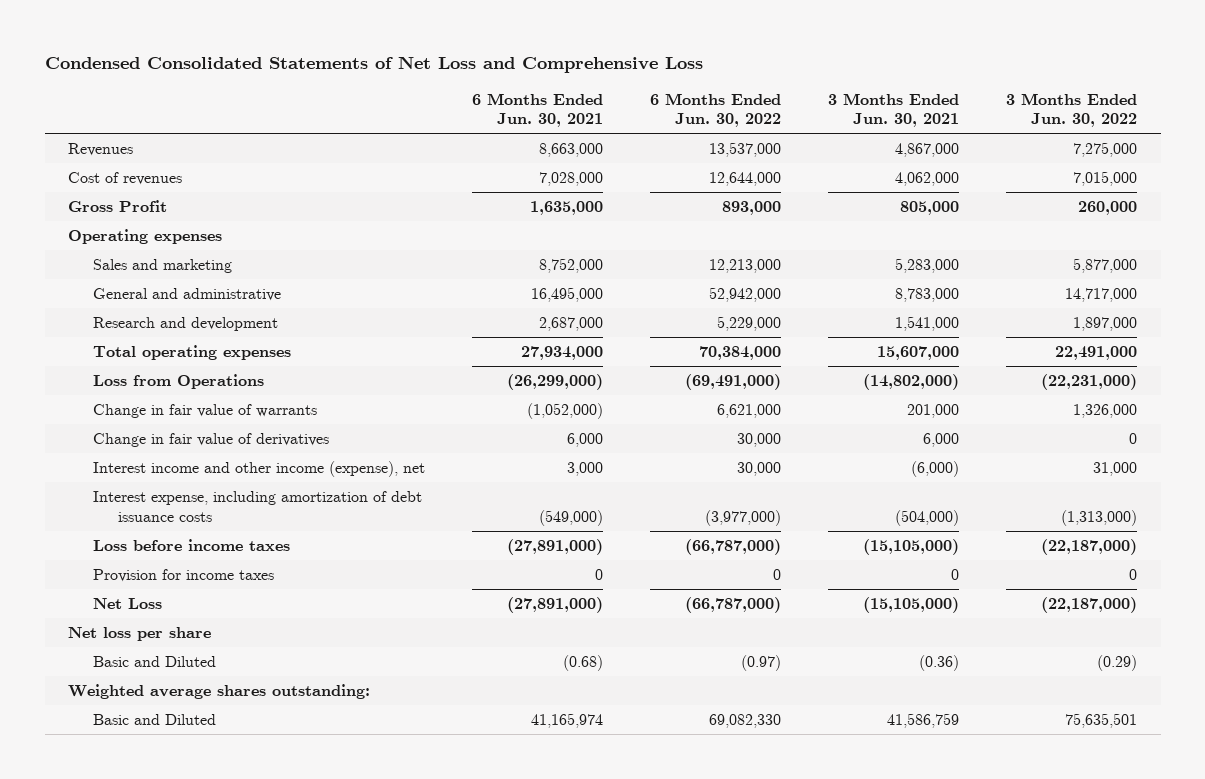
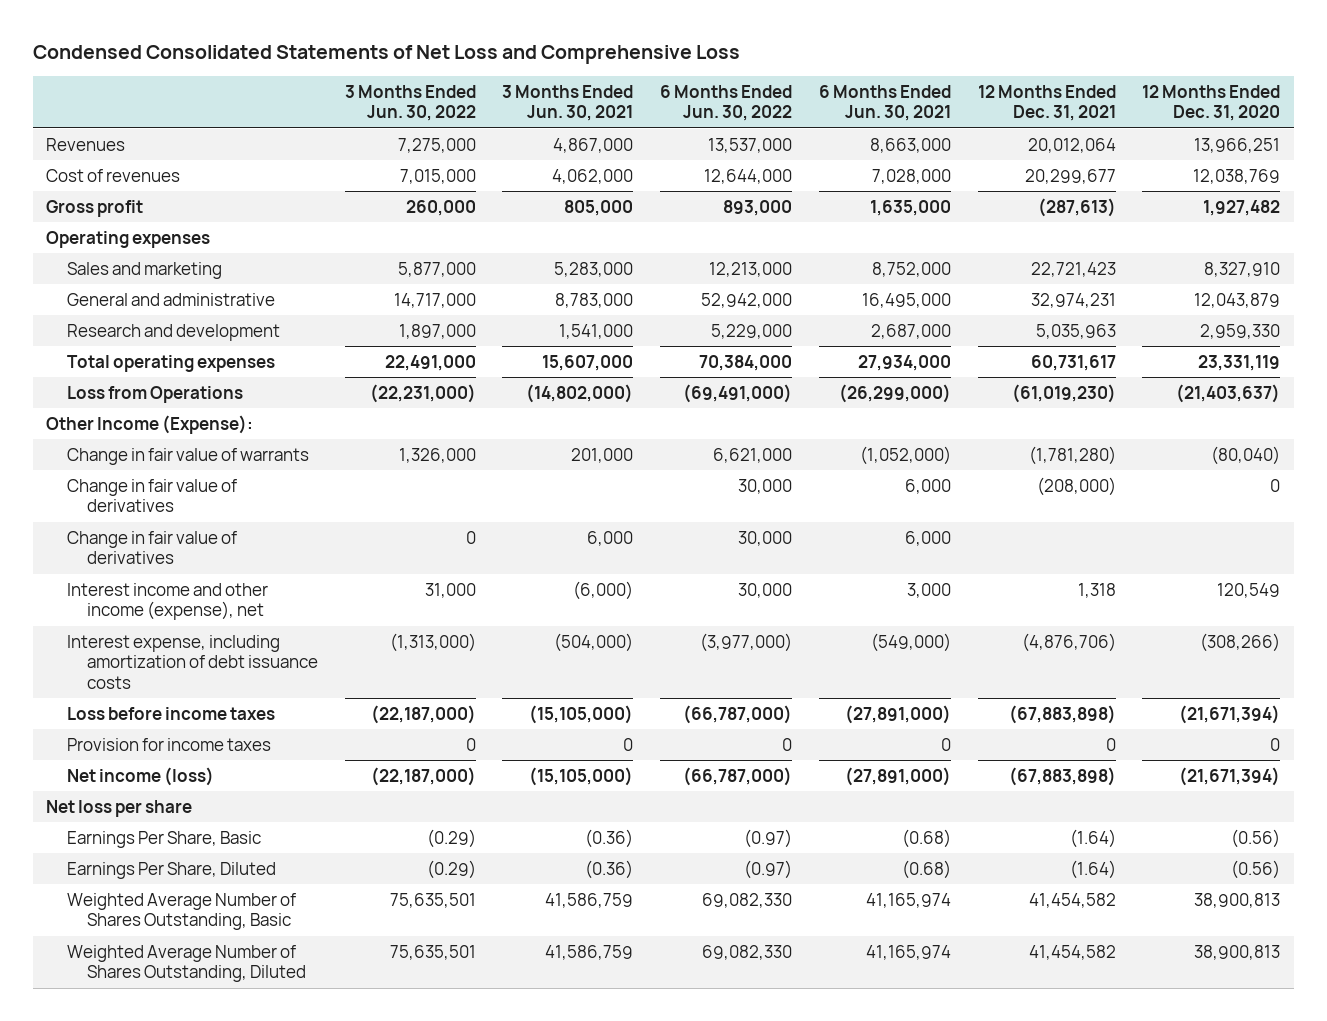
- | 6 Months Ended Jun. 30, 2021 | 6 Months Ended Jun. 30, 2022 | 3 Months Ended Jun. 30, 2021 | 3 Months Ended Jun. 30, 2022
+ | 3 Months Ended Jun. 30, 2022 | 3 Months Ended Jun. 30, 2021 | 6 Months Ended Jun. 30, 2022 | 6 Months Ended Jun. 30, 2021 | 12 Months Ended Dec. 31, 2021 | 12 Months Ended Dec. 31, 2020
- Gross Profit | 1,635,000 | 893,000 | 805,000 | 260,000
+ Gross profit | 260,000 | 805,000 | 893,000 | 1,635,000 | (287,613) | 1,927,482
+ Other Income (Expense):
+ Change in fair value of derivatives | | | 30,000 | 6,000 | (208,000) | 0
- Net Loss | (27,891,000) | (66,787,000) | (15,105,000) | (22,187,000)
+ Net income (loss) | (22,187,000) | (15,105,000) | (66,787,000) | (27,891,000) | (67,883,898) | (21,671,394)
- Basic and Diluted | (0.68) | (0.97) | (0.36) | (0.29)
- Weighted average shares outstanding:
- Basic and Diluted | 41,165,974 | 69,082,330 | 41,586,759 | 75,635,501
+ Earnings Per Share, Basic | (0.29) | (0.36) | (0.97) | (0.68) | (1.64) | (0.56)
+ Earnings Per Share, Diluted | (0.29) | (0.36) | (0.97) | (0.68) | (1.64) | (0.56)
+ Weighted Average Number of Shares Outstanding, Basic | 75,635,501 | 41,586,759 | 69,082,330 | 41,165,974 | 41,454,582 | 38,900,813
+ Weighted Average Number of Shares Outstanding, Diluted | 75,635,501 | 41,586,759 | 69,082,330 | 41,165,974 | 41,454,582 | 38,900,813

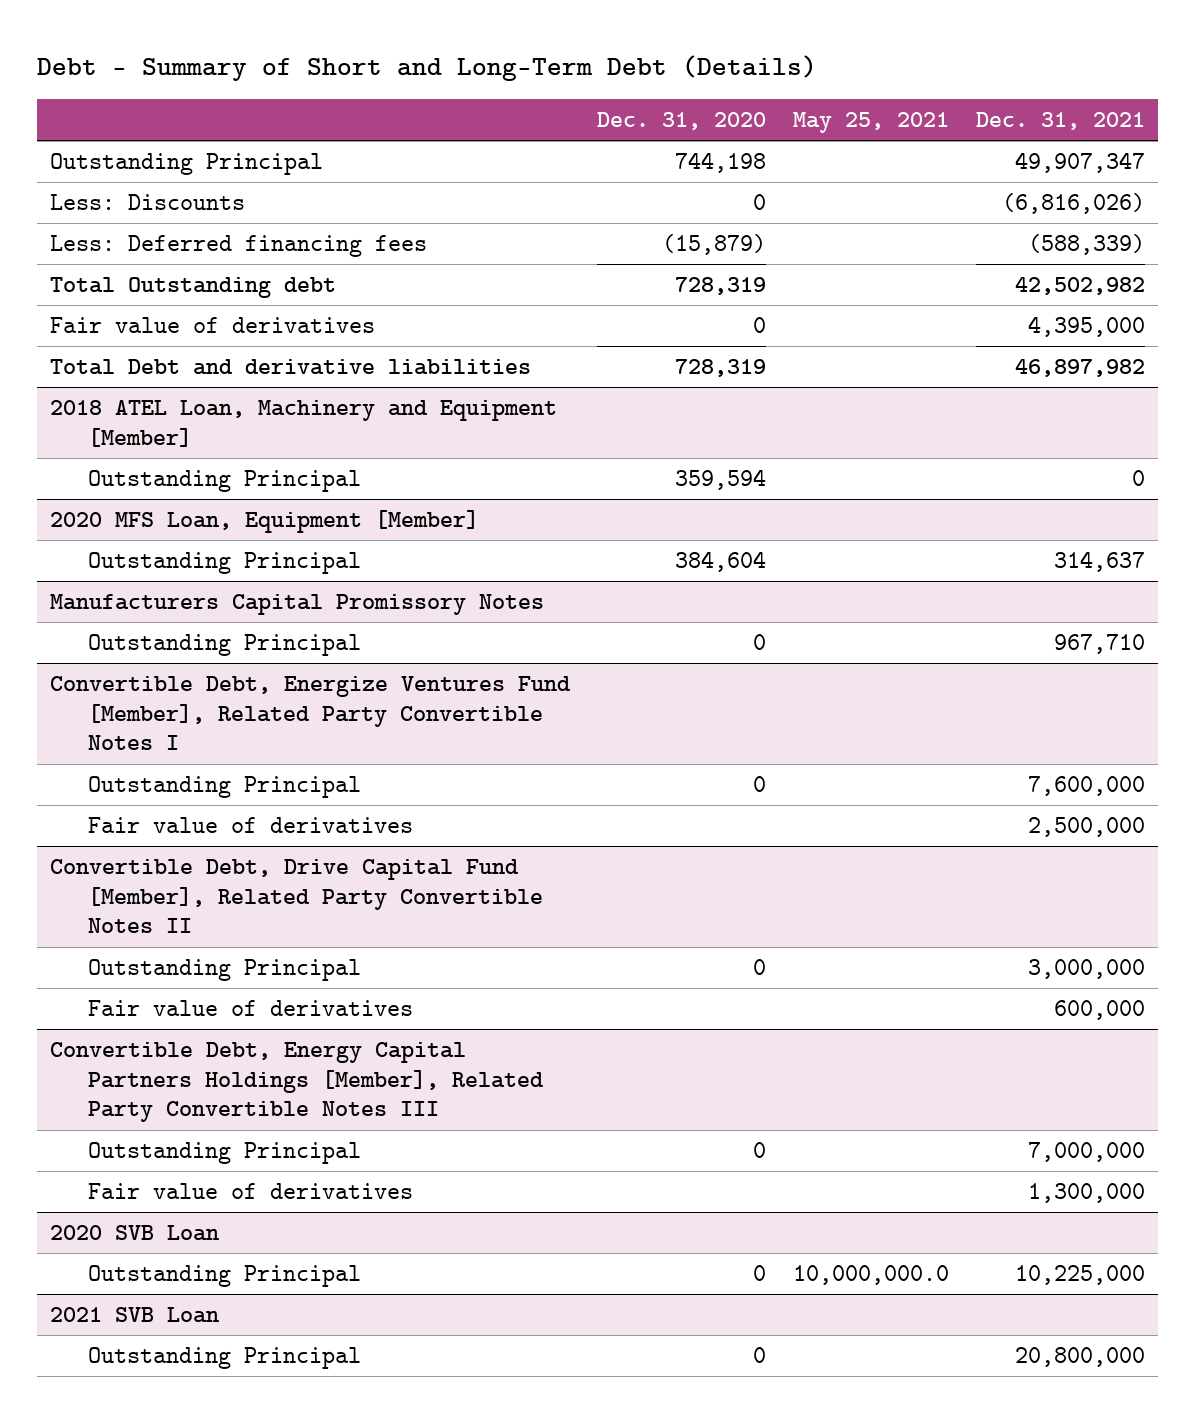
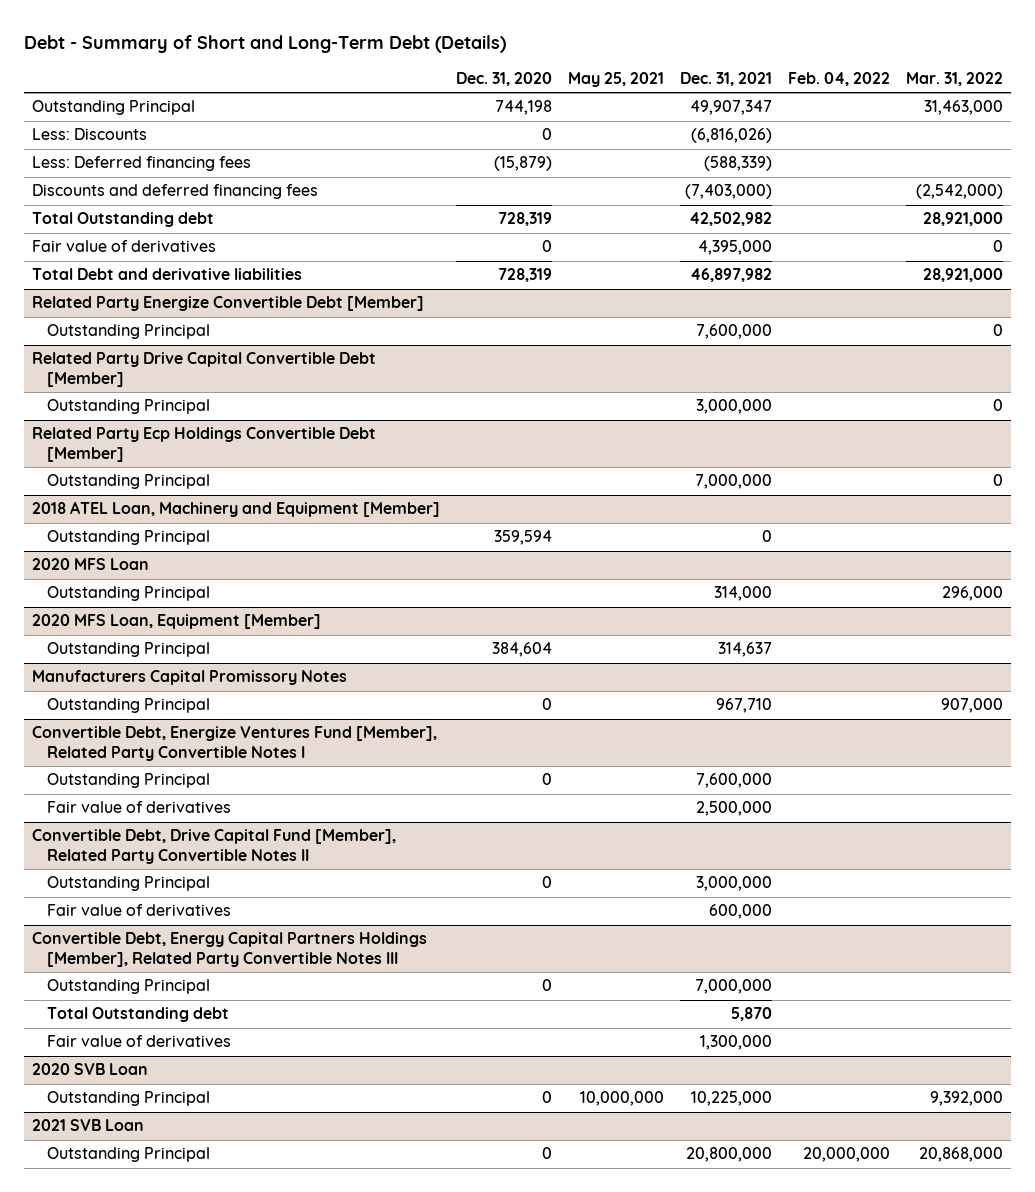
- | Dec. 31, 2020 | May 25, 2021 | Dec. 31, 2021
+ | Dec. 31, 2020 | May 25, 2021 | Dec. 31, 2021 | Feb. 04, 2022 | Mar. 31, 2022
+ Discounts and deferred financing fees | | | (7,403,000) | | (2,542,000)
+ Related Party Energize Convertible Debt [Member]
+ Outstanding Principal | | | 7,600,000 | | 0
+ Related Party Drive Capital Convertible Debt [Member]
+ Outstanding Principal | | | 3,000,000 | | 0
+ Related Party Ecp Holdings Convertible Debt [Member]
+ Outstanding Principal | | | 7,000,000 | | 0
+ 2020 MFS Loan
+ Outstanding Principal | | | 314,000 | | 296,000
@ Convertible Debt, Energy Capital Partners Holdings [Member], Related Party Convertible Notes III
+ Total Outstanding debt | | | 5,870 | |
@ 2020 SVB Loan
- Outstanding Principal | 0 | 10,000,000.0 | 10,225,000
+ Outstanding Principal | 0 | 10,000,000 | 10,225,000 | | 9,392,000

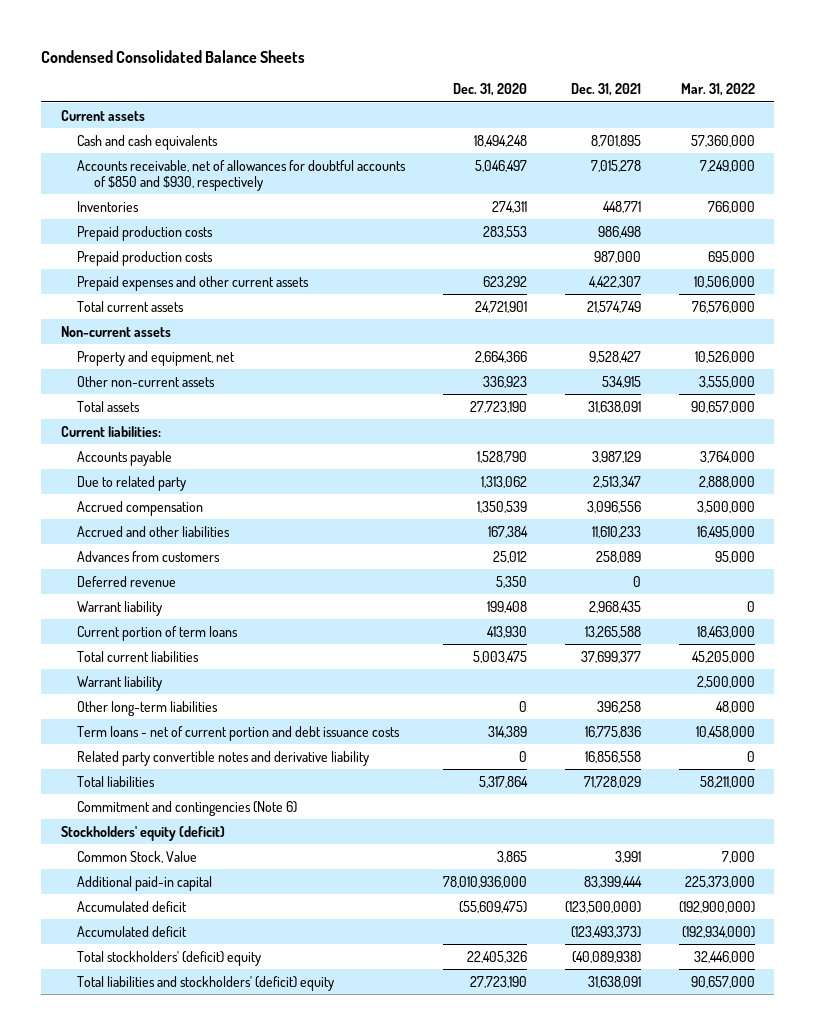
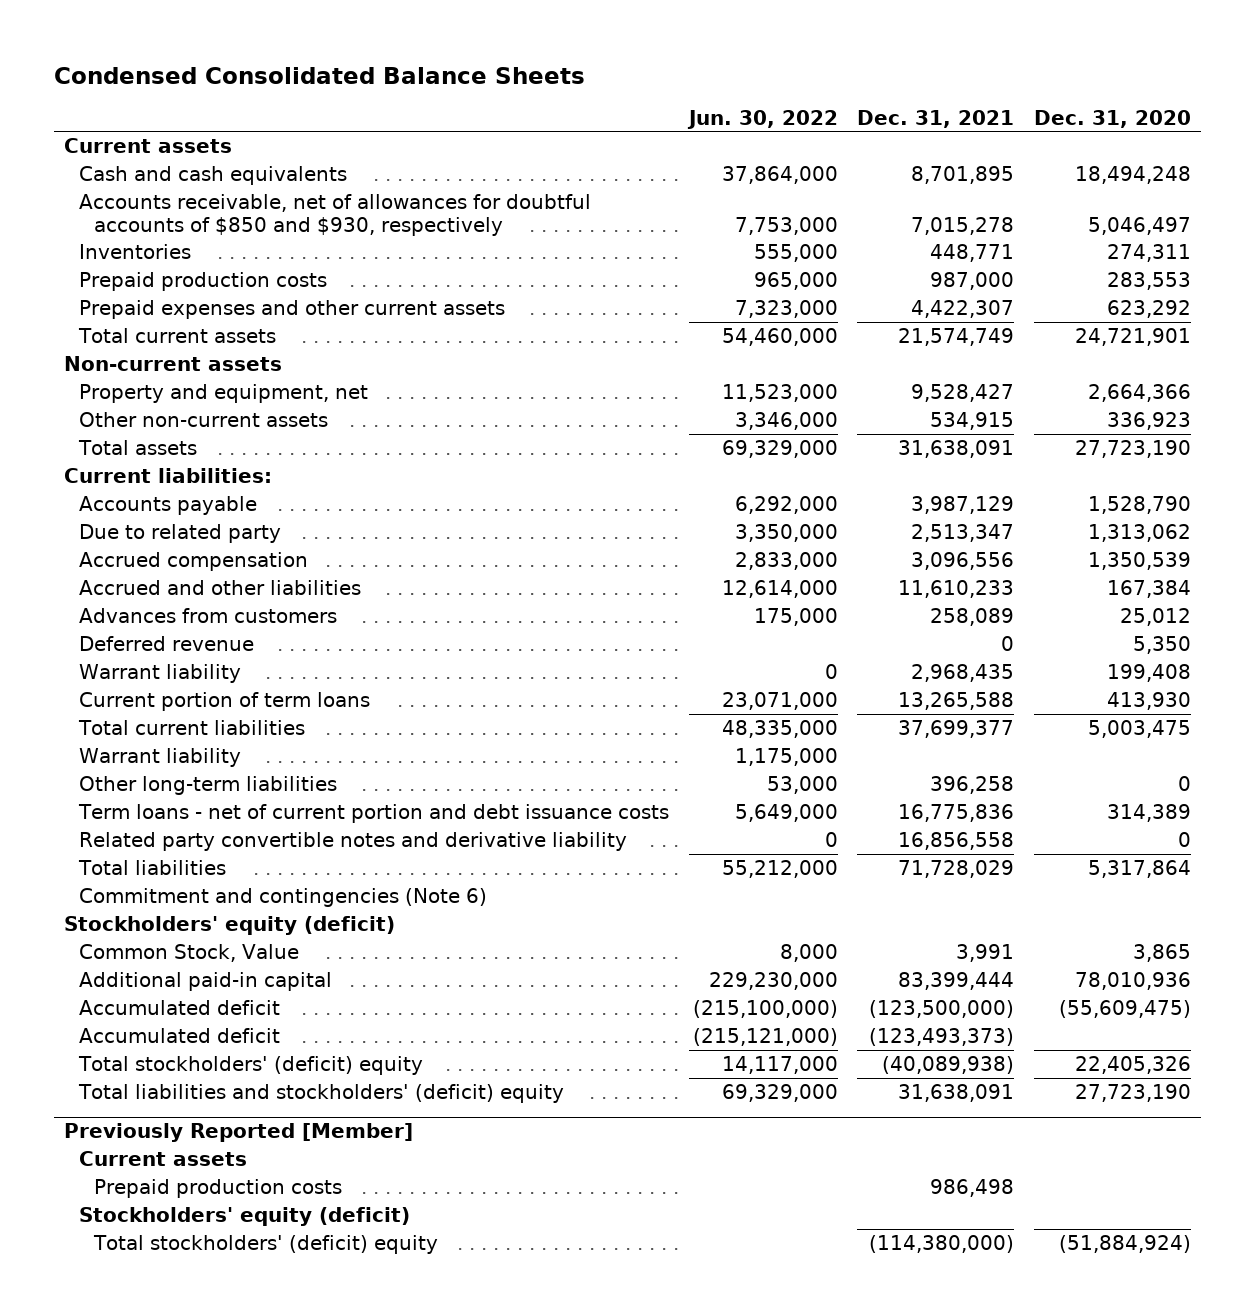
- | Dec. 31, 2020 | Dec. 31, 2021 | Mar. 31, 2022
+ | Jun. 30, 2022 | Dec. 31, 2021 | Dec. 31, 2020
- Prepaid production costs | 283,553 | 986,498 |
- Prepaid production costs | | 987,000 | 695,000
+ Prepaid production costs | 965,000 | 987,000 | 283,553
- Additional paid-in capital | 78,010,936,000 | 83,399,444 | 225,373,000
+ Additional paid-in capital | 229,230,000 | 83,399,444 | 78,010,936
+ Previously Reported [Member]
+ Current assets
+ Prepaid production costs | | 986,498 |
+ Stockholders' equity (deficit)
+ Total stockholders' (deficit) equity | | (114,380,000) | (51,884,924)

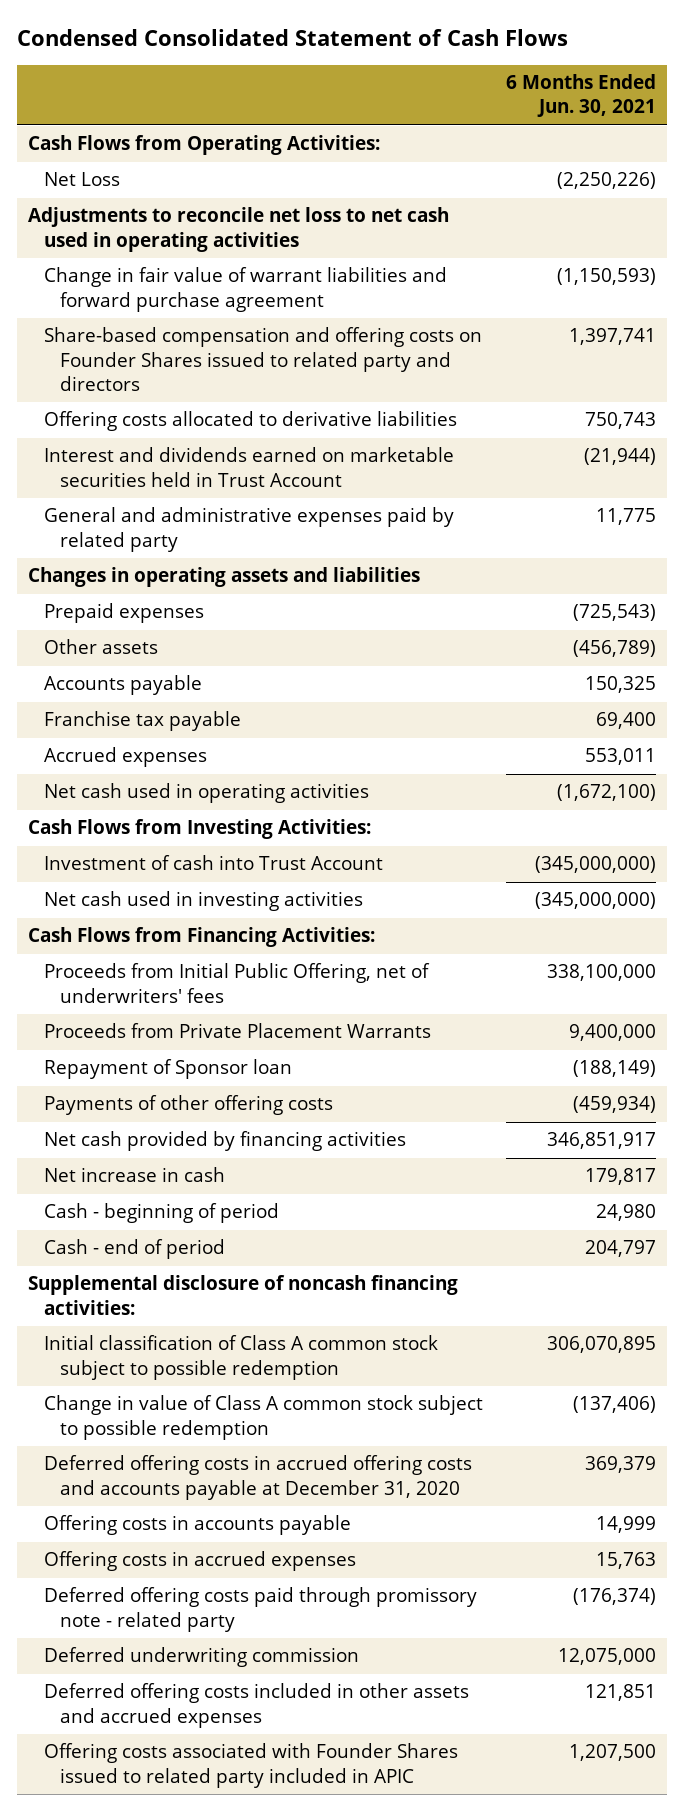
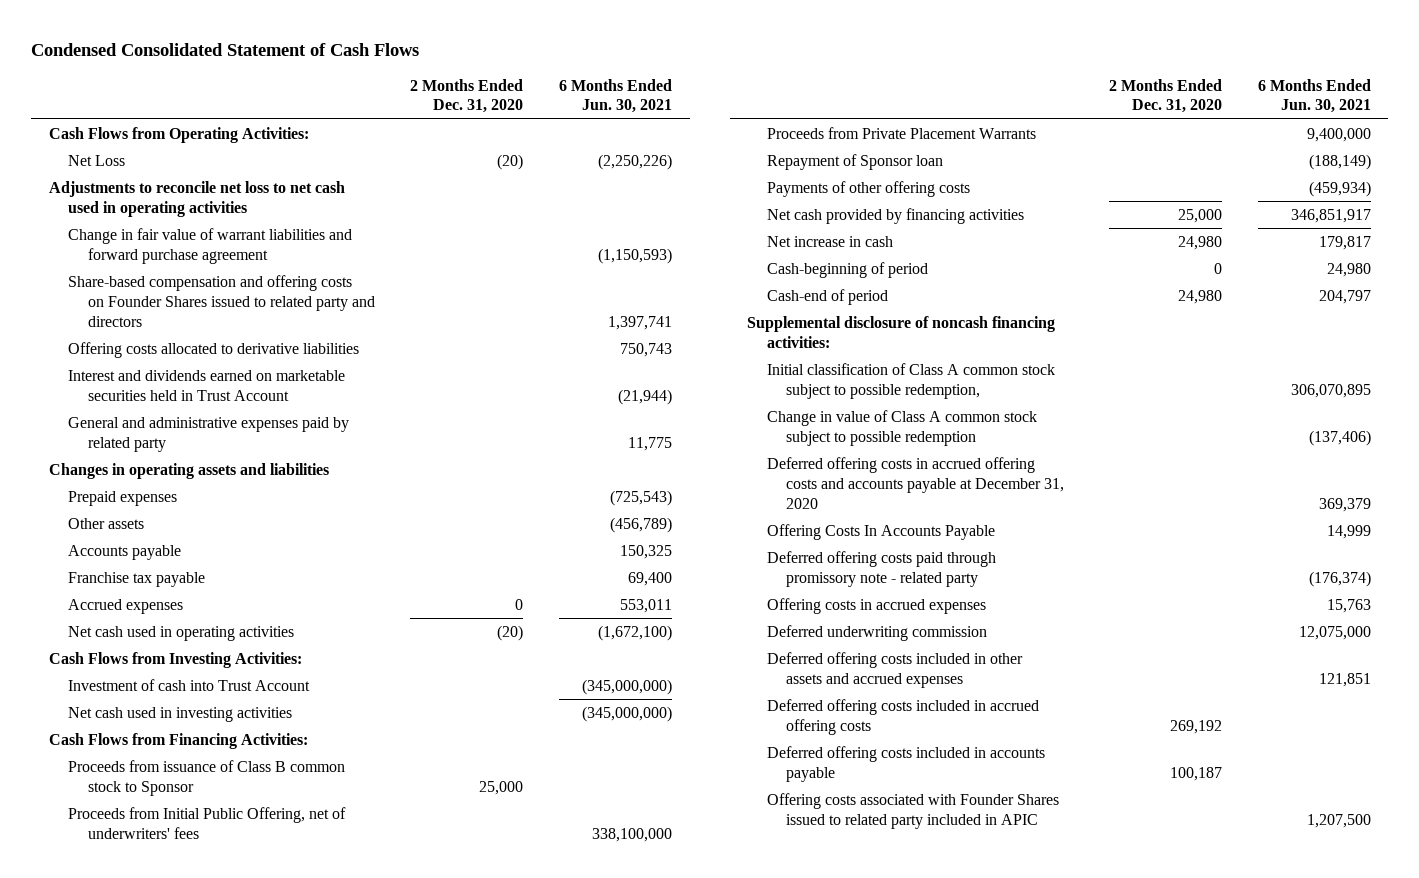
- | 6 Months Ended Jun. 30, 2021
+ | 2 Months Ended Dec. 31, 2020 | 6 Months Ended Jun. 30, 2021
+ Proceeds from issuance of Class B common stock to Sponsor | 25,000 |
- Cash - beginning of period | 24,980
- Cash - end of period | 204,797
+ Cash-beginning of period | 0 | 24,980
+ Cash-end of period | 24,980 | 204,797
- Initial classification of Class A common stock subject to possible redemption | 306,070,895
+ Initial classification of Class A common stock subject to possible redemption, | | 306,070,895
- Offering costs in accounts payable | 14,999
+ Offering Costs In Accounts Payable | | 14,999
moved down: Offering costs in accrued expenses | | 15,763
+ Deferred offering costs included in accrued offering costs | 269,192 |
+ Deferred offering costs included in accounts payable | 100,187 |

